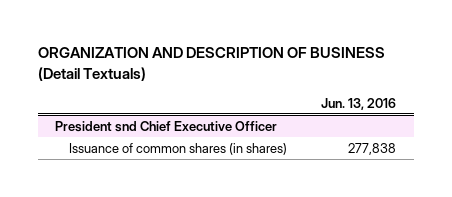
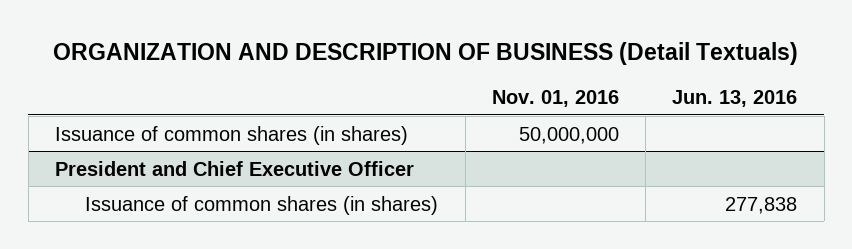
- | Jun. 13, 2016
+ | Nov. 01, 2016 | Jun. 13, 2016
- President snd Chief Executive Officer
+ Issuance of common shares (in shares) | 50,000,000 |
+ President and Chief Executive Officer

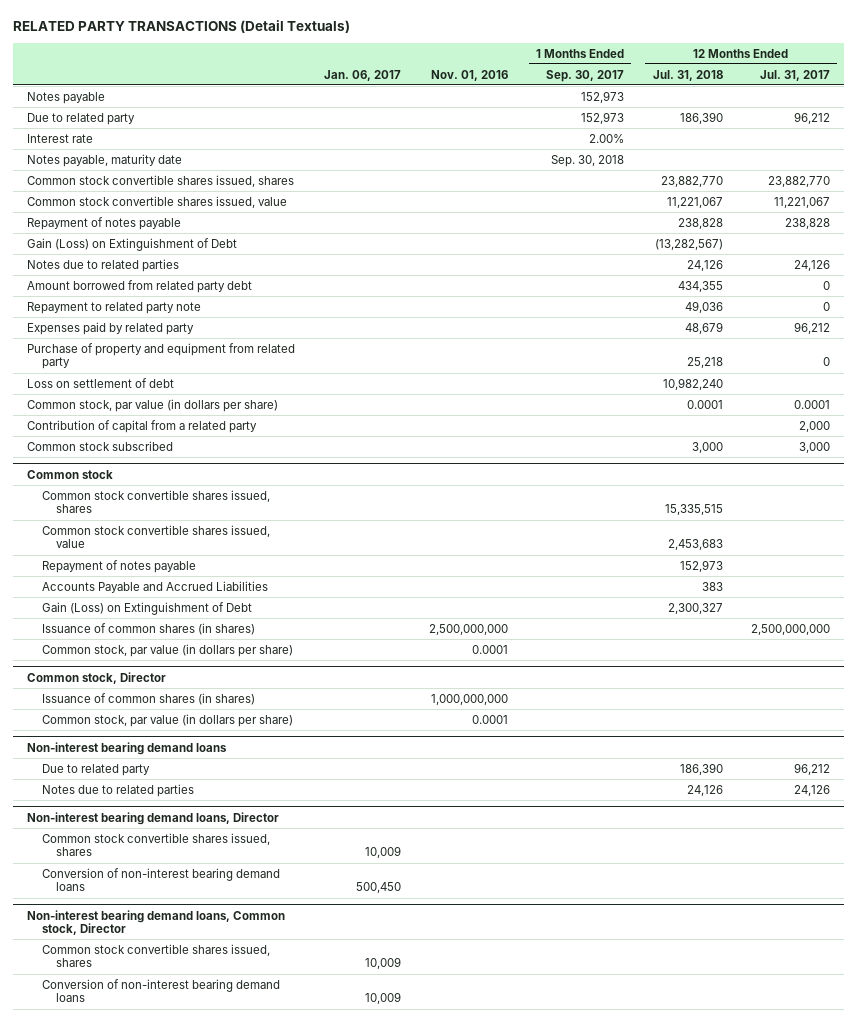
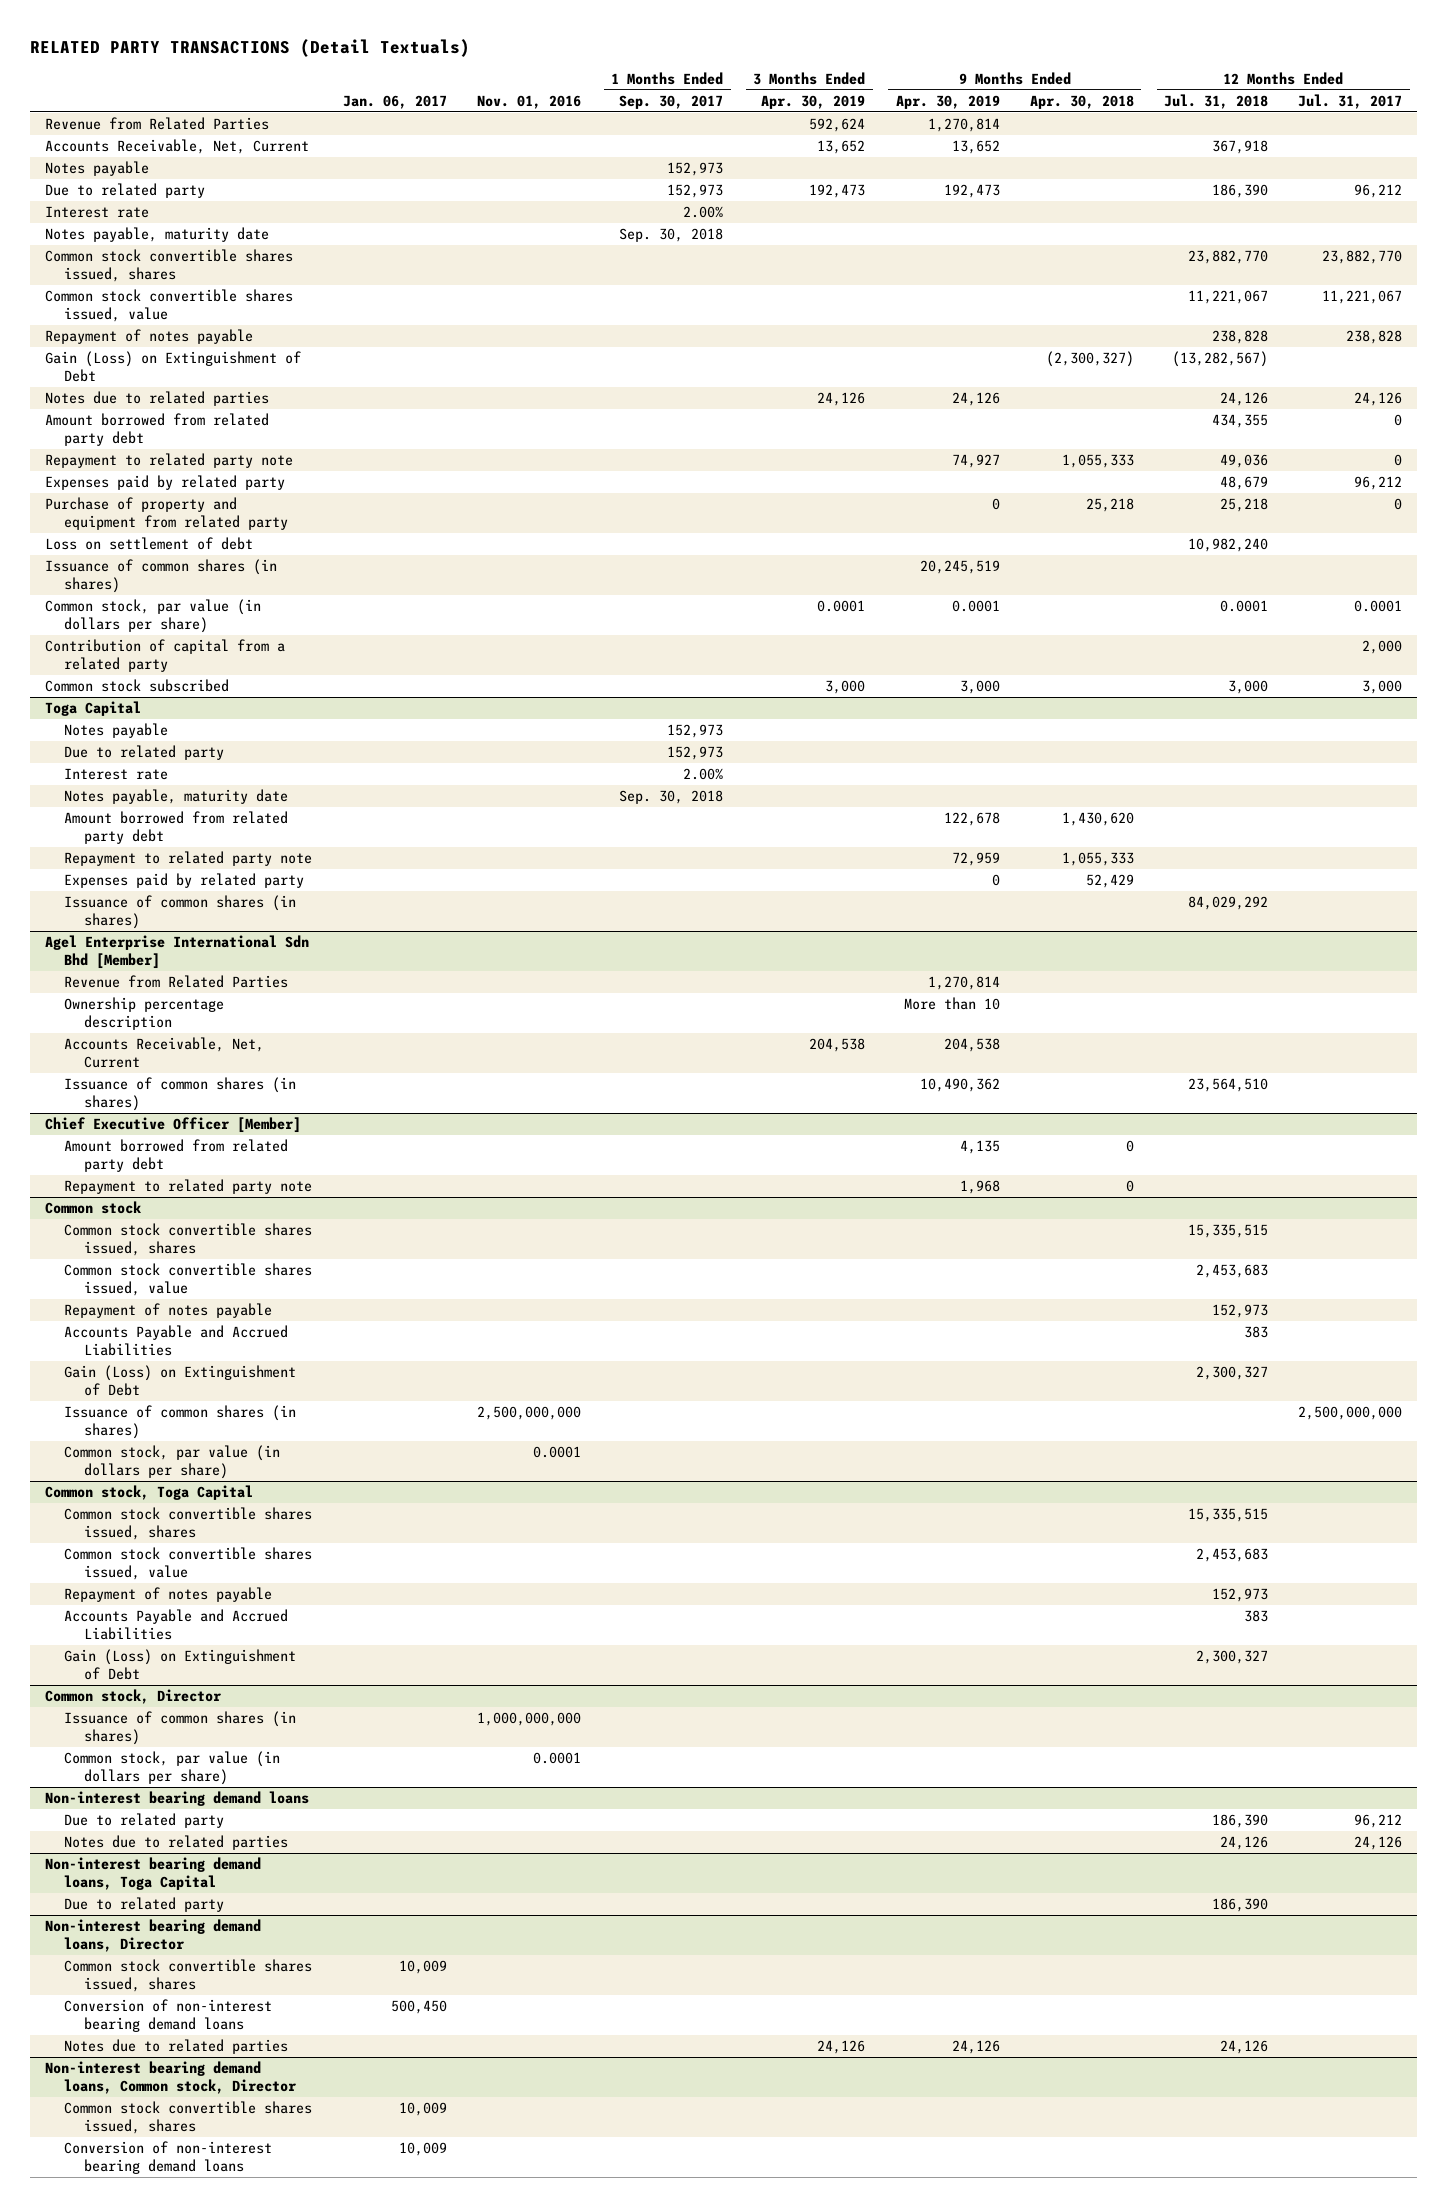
- | Jan. 06, 2017 | Nov. 01, 2016 | 1 Months Ended Sep. 30, 2017 | 12 Months Ended Jul. 31, 2018 | 12 Months Ended Jul. 31, 2017
+ | Jan. 06, 2017 | Nov. 01, 2016 | 1 Months Ended Sep. 30, 2017 | 3 Months Ended Apr. 30, 2019 | 9 Months Ended Apr. 30, 2019 | 9 Months Ended Apr. 30, 2018 | 12 Months Ended Jul. 31, 2018 | 12 Months Ended Jul. 31, 2017
+ Revenue from Related Parties | | | | 592,624 | 1,270,814 | | |
+ Accounts Receivable, Net, Current | | | | 13,652 | 13,652 | | 367,918 |
+ Issuance of common shares (in shares) | | | | | 20,245,519 | | |
+ Toga Capital
+ Notes payable | | | 152,973 | | | | |
+ Due to related party | | | 152,973 | | | | |
+ Interest rate | | | 2.00% | | | | |
+ Notes payable, maturity date | | | Sep. 30, 2018 | | | | |
+ Amount borrowed from related party debt | | | | | 122,678 | 1,430,620 | |
+ Repayment to related party note | | | | | 72,959 | 1,055,333 | |
+ Expenses paid by related party | | | | | 0 | 52,429 | |
+ Issuance of common shares (in shares) | | | | | | | 84,029,292 |
+ Agel Enterprise International Sdn Bhd [Member]
+ Revenue from Related Parties | | | | | 1,270,814 | | |
+ Ownership percentage description | | | | | More than 10 | | |
+ Accounts Receivable, Net, Current | | | | 204,538 | 204,538 | | |
+ Issuance of common shares (in shares) | | | | | 10,490,362 | | 23,564,510 |
+ Chief Executive Officer [Member]
+ Amount borrowed from related party debt | | | | | 4,135 | 0 | |
+ Repayment to related party note | | | | | 1,968 | 0 | |
+ Common stock, Toga Capital
+ Common stock convertible shares issued, shares | | | | | | | 15,335,515 |
+ Common stock convertible shares issued, value | | | | | | | 2,453,683 |
+ Repayment of notes payable | | | | | | | 152,973 |
+ Accounts Payable and Accrued Liabilities | | | | | | | 383 |
+ Gain (Loss) on Extinguishment of Debt | | | | | | | 2,300,327 |
+ Non-interest bearing demand loans, Toga Capital
+ Due to related party | | | | | | | 186,390 |
@ Non-interest bearing demand loans, Director
+ Notes due to related parties | | | | 24,126 | 24,126 | | 24,126 |

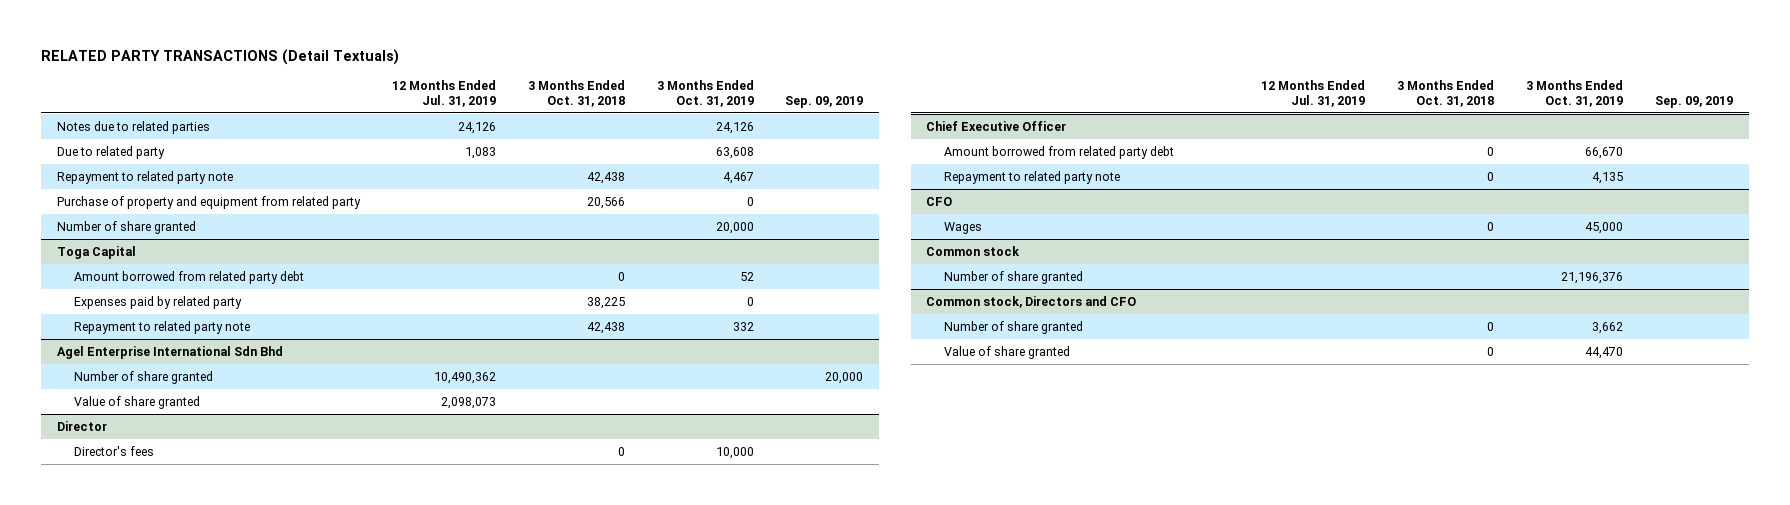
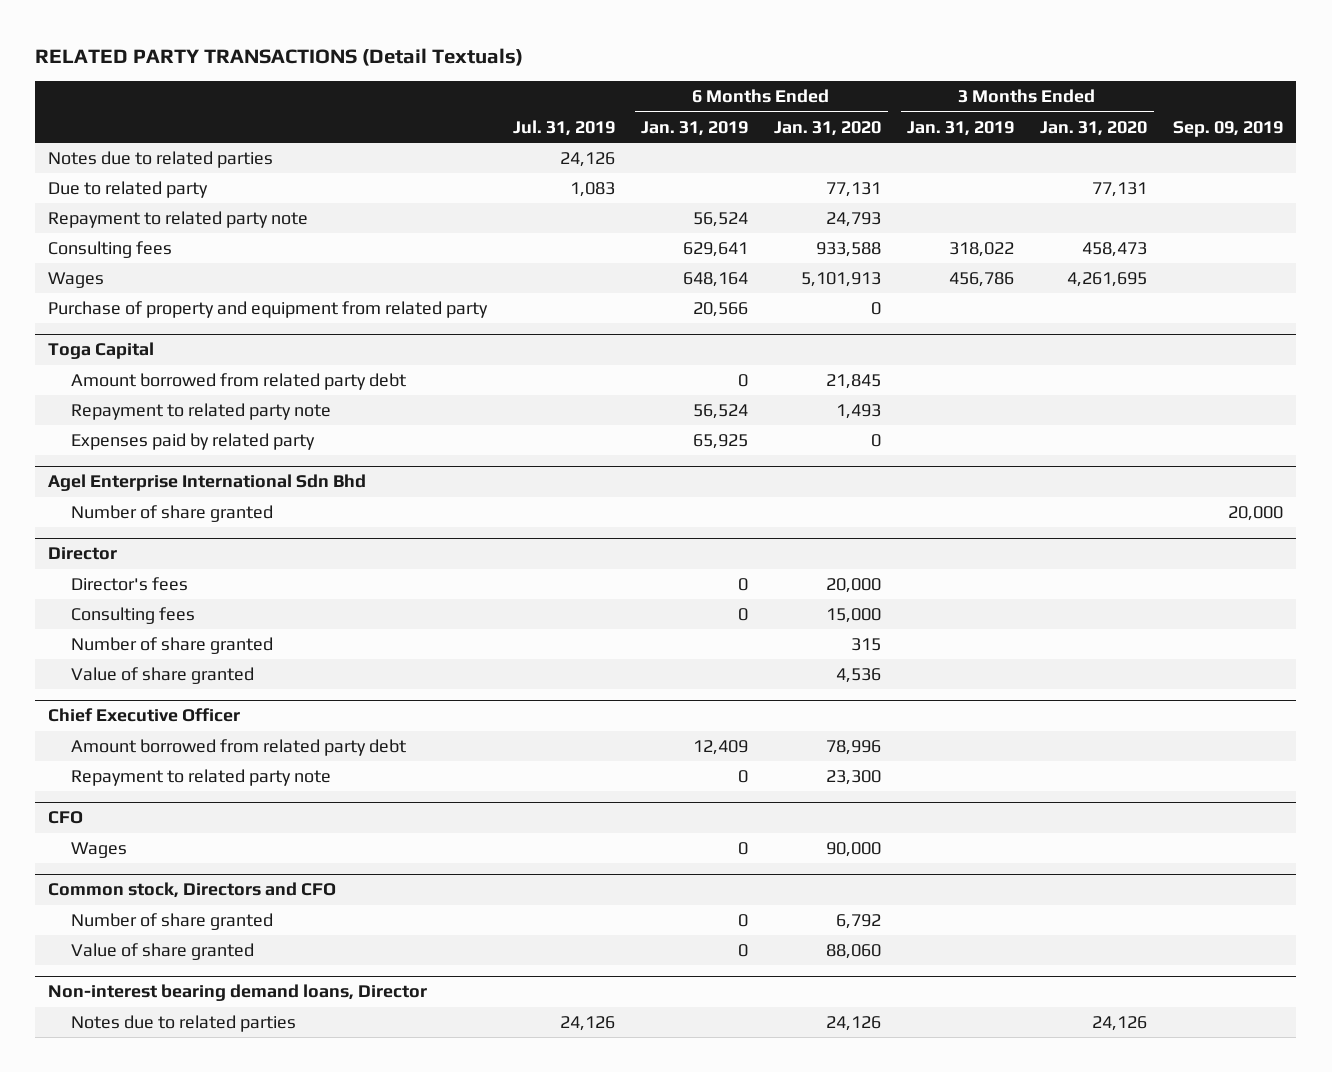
- | 12 Months Ended Jul. 31, 2019 | 3 Months Ended Oct. 31, 2018 | 3 Months Ended Oct. 31, 2019 | Sep. 09, 2019
+ | Jul. 31, 2019 | 6 Months Ended Jan. 31, 2019 | 6 Months Ended Jan. 31, 2020 | 3 Months Ended Jan. 31, 2019 | 3 Months Ended Jan. 31, 2020 | Sep. 09, 2019
+ Consulting fees | | 629,641 | 933,588 | 318,022 | 458,473 |
+ Wages | | 648,164 | 5,101,913 | 456,786 | 4,261,695 |
- Number of share granted | | | 20,000 |
@ Toga Capital
moved down: Expenses paid by related party | | 65,925 | 0 | | |
@ Agel Enterprise International Sdn Bhd
- Value of share granted | 2,098,073 | | |
@ Director
+ Consulting fees | | 0 | 15,000 | | |
+ Number of share granted | | | 315 | | |
+ Value of share granted | | | 4,536 | | |
- Common stock
- Number of share granted | | | 21,196,376 |
+ Non-interest bearing demand loans, Director
+ Notes due to related parties | 24,126 | | 24,126 | | 24,126 |

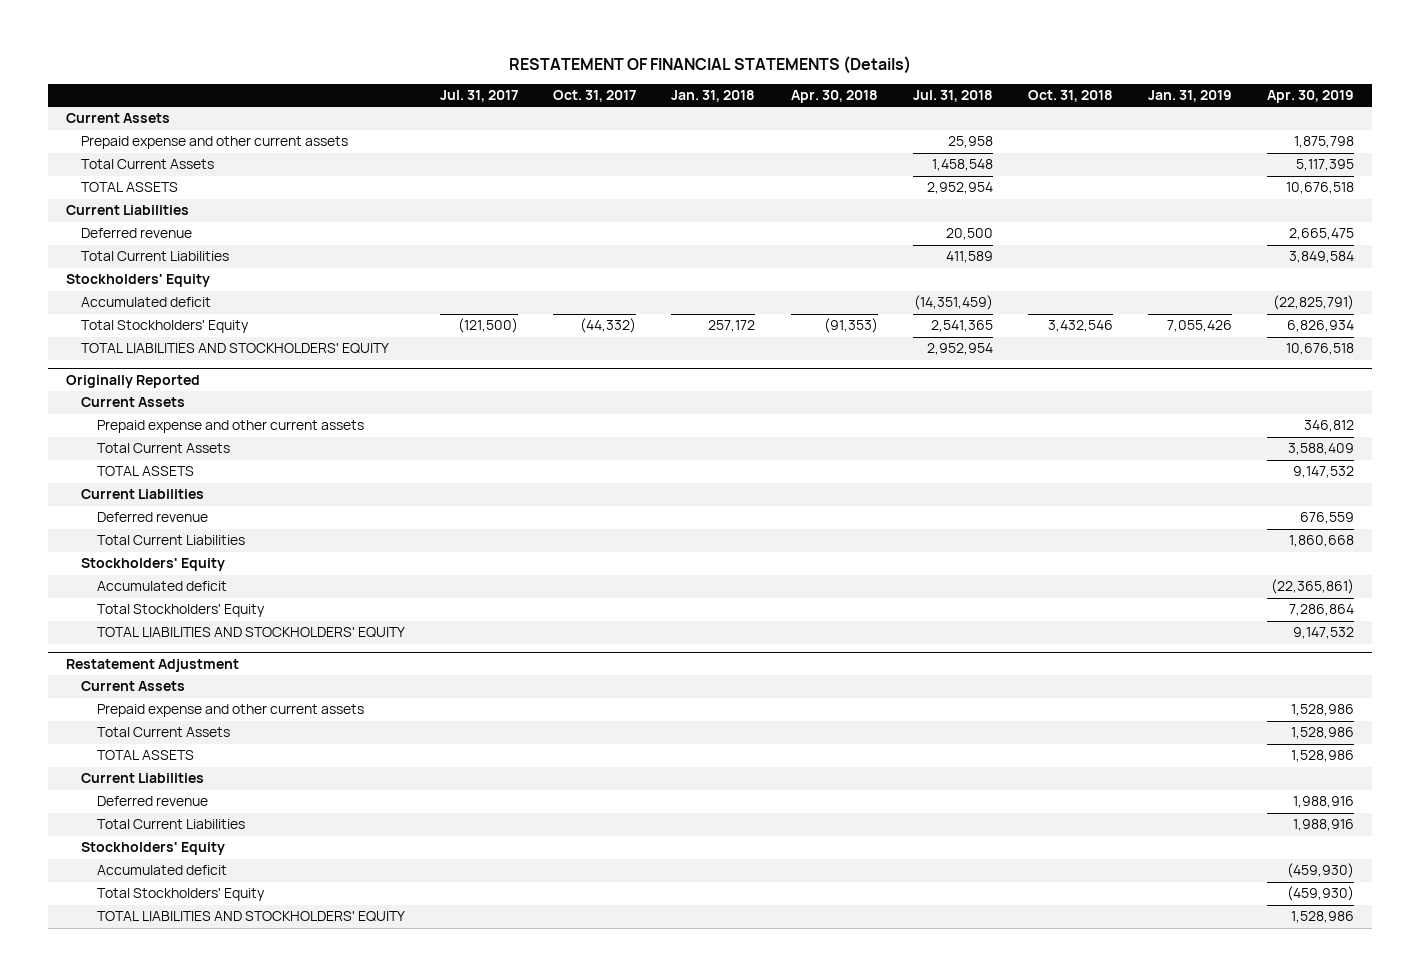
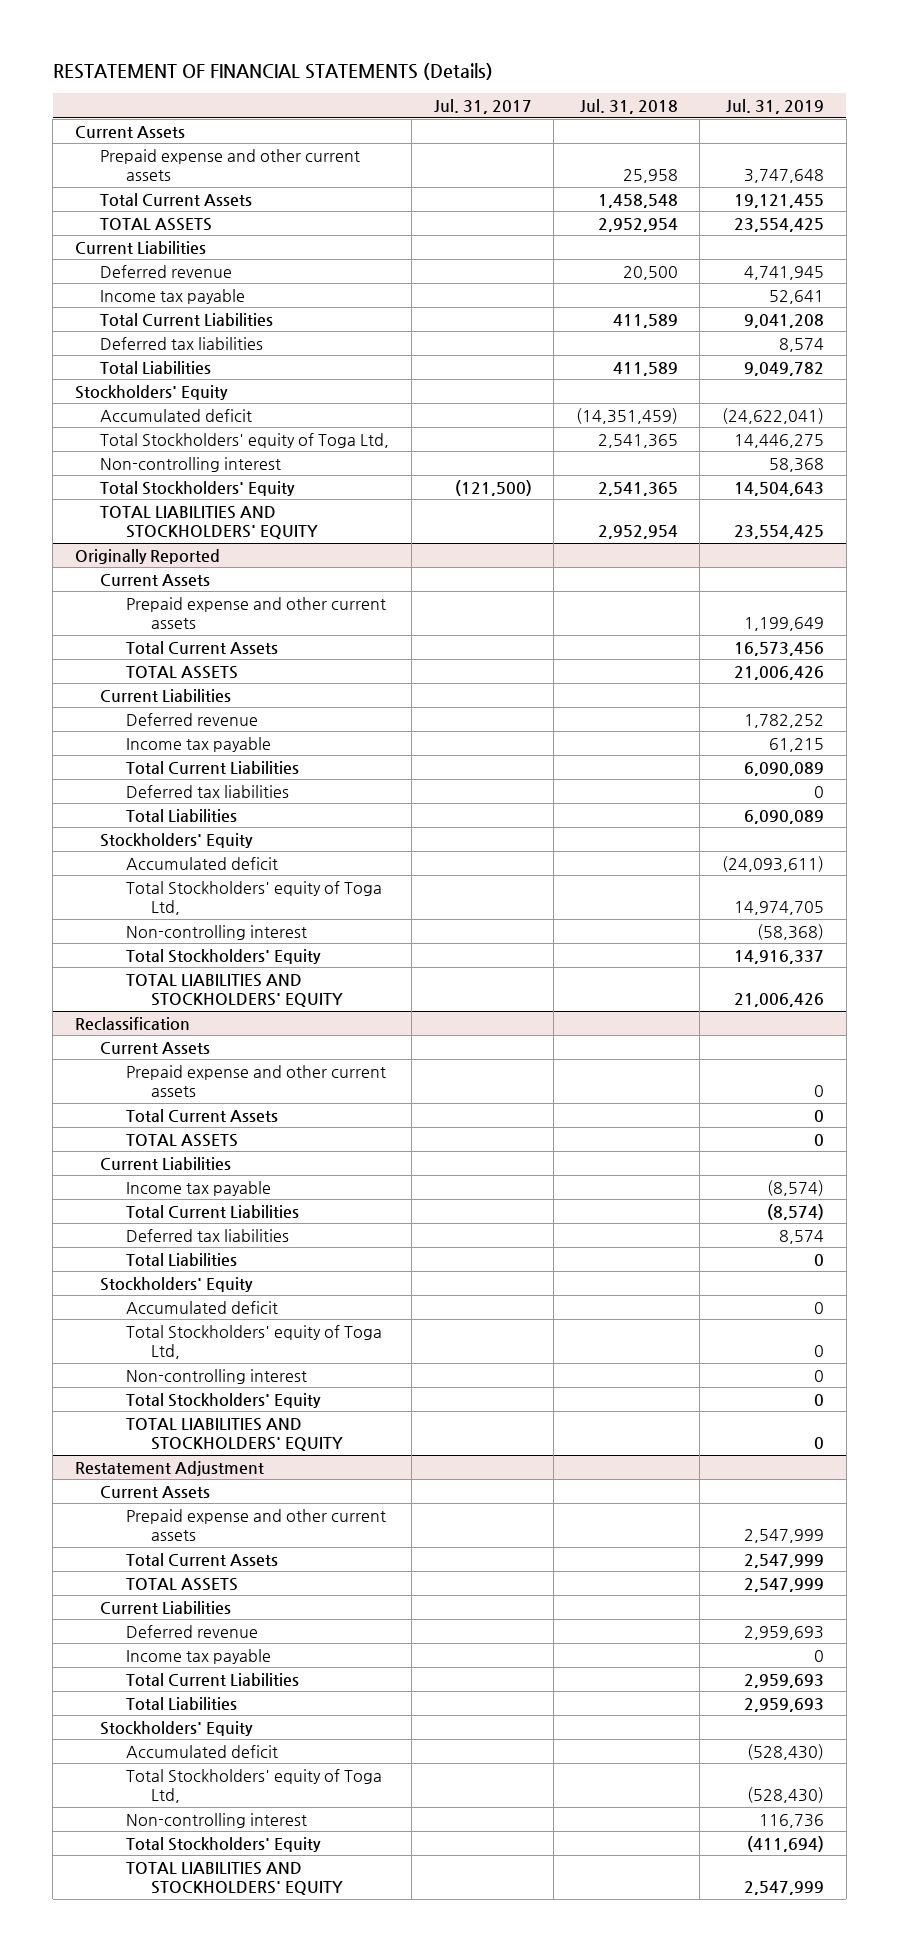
- | Jul. 31, 2017 | Oct. 31, 2017 | Jan. 31, 2018 | Apr. 30, 2018 | Jul. 31, 2018 | Oct. 31, 2018 | Jan. 31, 2019 | Apr. 30, 2019
+ | Jul. 31, 2017 | Jul. 31, 2018 | Jul. 31, 2019
+ Income tax payable | | | 52,641
+ Deferred tax liabilities | | | 8,574
+ Total Liabilities | | 411,589 | 9,049,782
+ Total Stockholders' equity of Toga Ltd, | | 2,541,365 | 14,446,275
+ Non-controlling interest | | | 58,368
@ Originally Reported
+ Income tax payable | | | 61,215
+ Deferred tax liabilities | | | 0
+ Total Liabilities | | | 6,090,089
+ Total Stockholders' equity of Toga Ltd, | | | 14,974,705
+ Non-controlling interest | | | (58,368)
+ Reclassification
+ Current Assets
+ Prepaid expense and other current assets | | | 0
+ Total Current Assets | | | 0
+ TOTAL ASSETS | | | 0
+ Current Liabilities
+ Income tax payable | | | (8,574)
+ Total Current Liabilities | | | (8,574)
+ Deferred tax liabilities | | | 8,574
+ Total Liabilities | | | 0
+ Stockholders' Equity
+ Accumulated deficit | | | 0
+ Total Stockholders' equity of Toga Ltd, | | | 0
+ Non-controlling interest | | | 0
+ Total Stockholders' Equity | | | 0
+ TOTAL LIABILITIES AND STOCKHOLDERS' EQUITY | | | 0
@ Restatement Adjustment
+ Income tax payable | | | 0
+ Total Liabilities | | | 2,959,693
+ Total Stockholders' equity of Toga Ltd, | | | (528,430)
+ Non-controlling interest | | | 116,736

